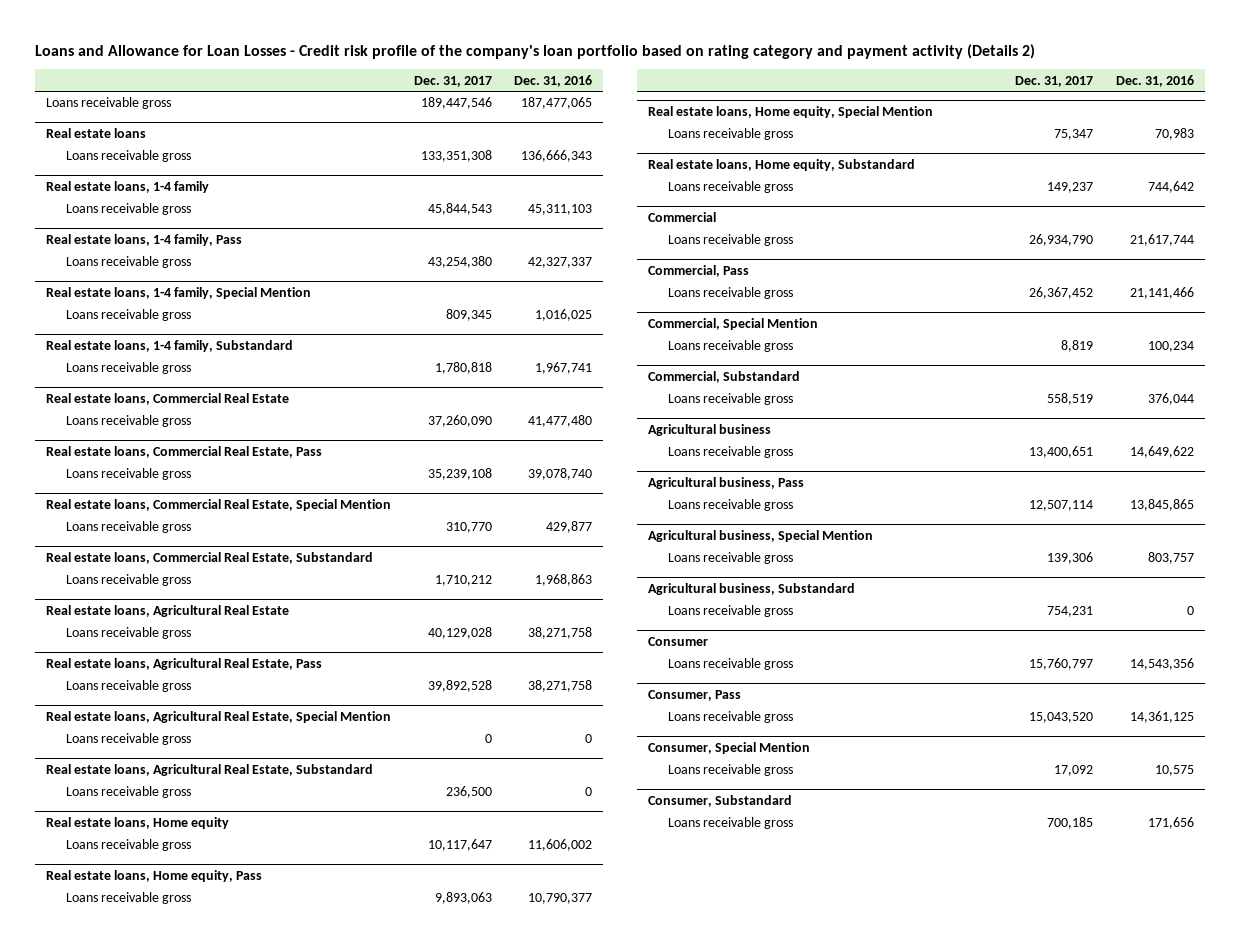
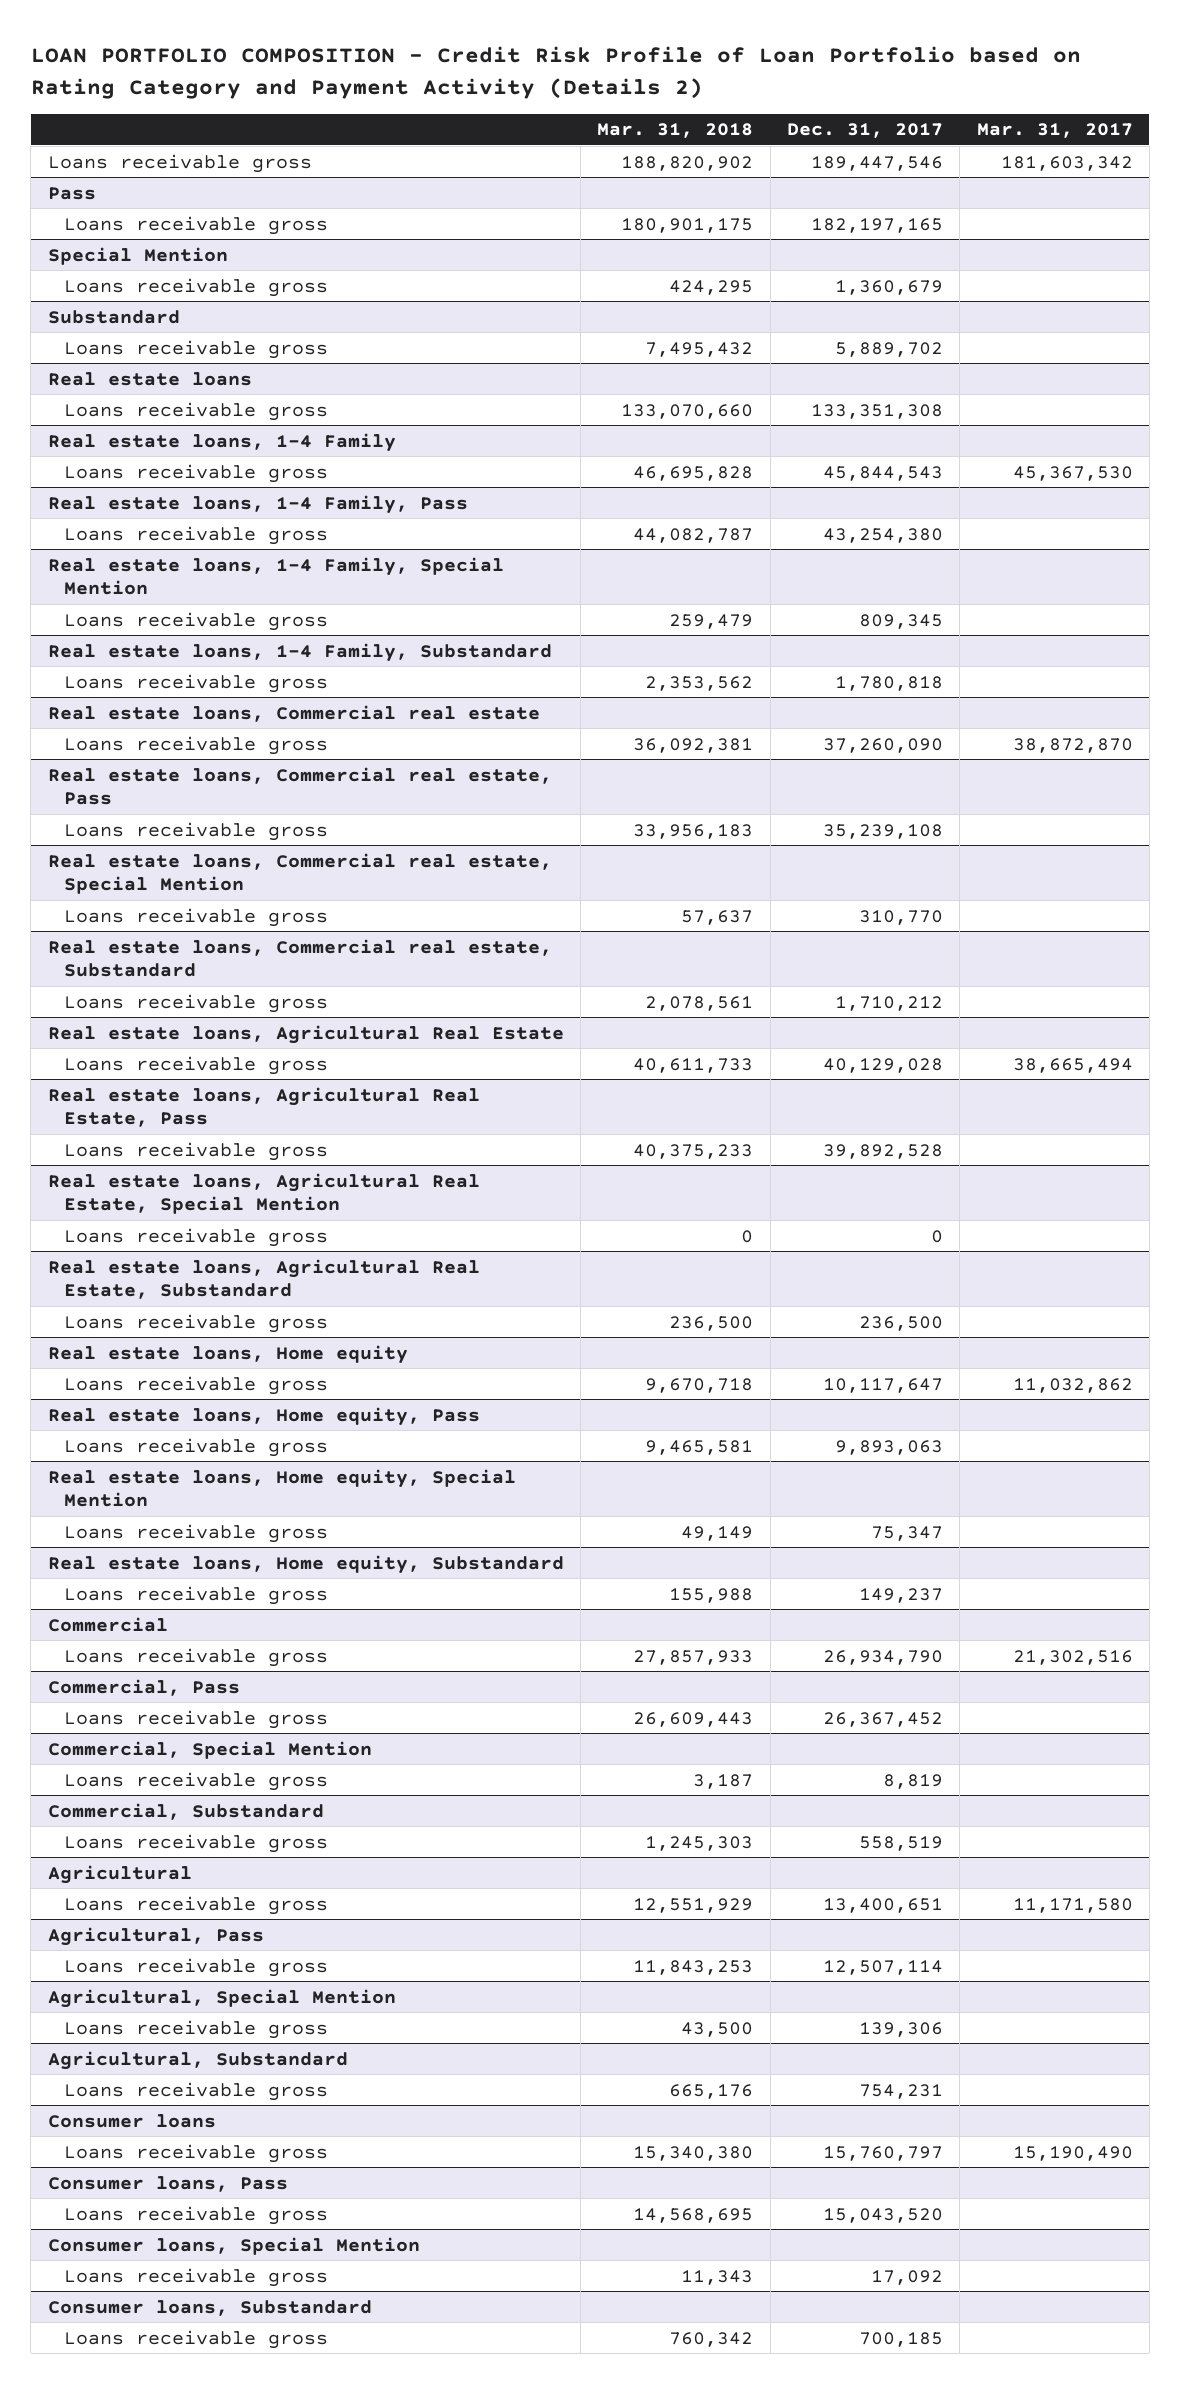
- Loans and Allowance for Loan Losses - Credit risk profile of the company's loan portfolio based on rating category and payment activity (Details 2)
+ LOAN PORTFOLIO COMPOSITION - Credit Risk Profile of Loan Portfolio based on Rating Category and Payment Activity (Details 2)
- | Dec. 31, 2017 | Dec. 31, 2016
+ | Mar. 31, 2018 | Dec. 31, 2017 | Mar. 31, 2017
+ Pass
+ Loans receivable gross | 180,901,175 | 182,197,165 |
+ Special Mention
+ Loans receivable gross | 424,295 | 1,360,679 |
+ Substandard
+ Loans receivable gross | 7,495,432 | 5,889,702 |
- Real estate loans, 1-4 family
+ Real estate loans, 1-4 Family
- Real estate loans, 1-4 family, Pass
+ Real estate loans, 1-4 Family, Pass
- Real estate loans, 1-4 family, Special Mention
+ Real estate loans, 1-4 Family, Special Mention
- Real estate loans, 1-4 family, Substandard
+ Real estate loans, 1-4 Family, Substandard
- Real estate loans, Commercial Real Estate
+ Real estate loans, Commercial real estate
- Real estate loans, Commercial Real Estate, Pass
+ Real estate loans, Commercial real estate, Pass
- Real estate loans, Commercial Real Estate, Special Mention
+ Real estate loans, Commercial real estate, Special Mention
- Real estate loans, Commercial Real Estate, Substandard
+ Real estate loans, Commercial real estate, Substandard
- Agricultural business
+ Agricultural
- Agricultural business, Pass
+ Agricultural, Pass
- Agricultural business, Special Mention
+ Agricultural, Special Mention
- Agricultural business, Substandard
+ Agricultural, Substandard
- Consumer
+ Consumer loans
- Consumer, Pass
+ Consumer loans, Pass
- Consumer, Special Mention
+ Consumer loans, Special Mention
- Consumer, Substandard
+ Consumer loans, Substandard

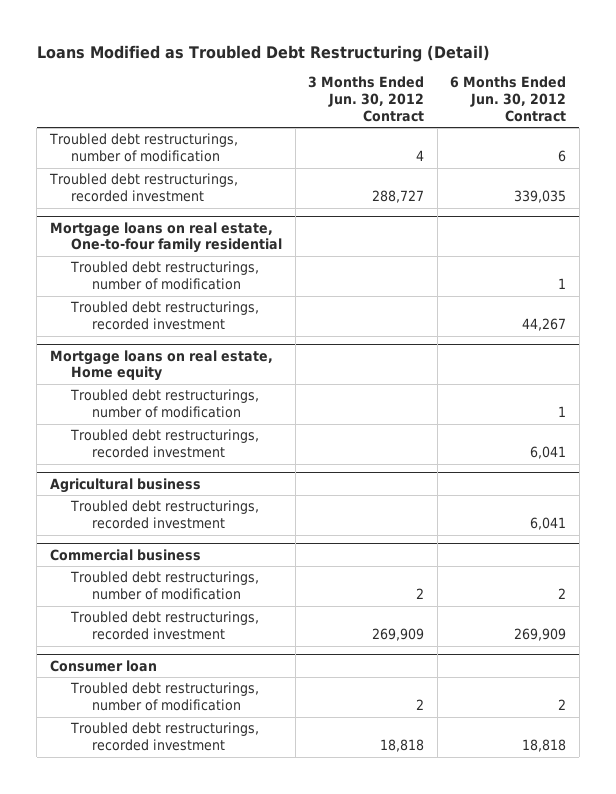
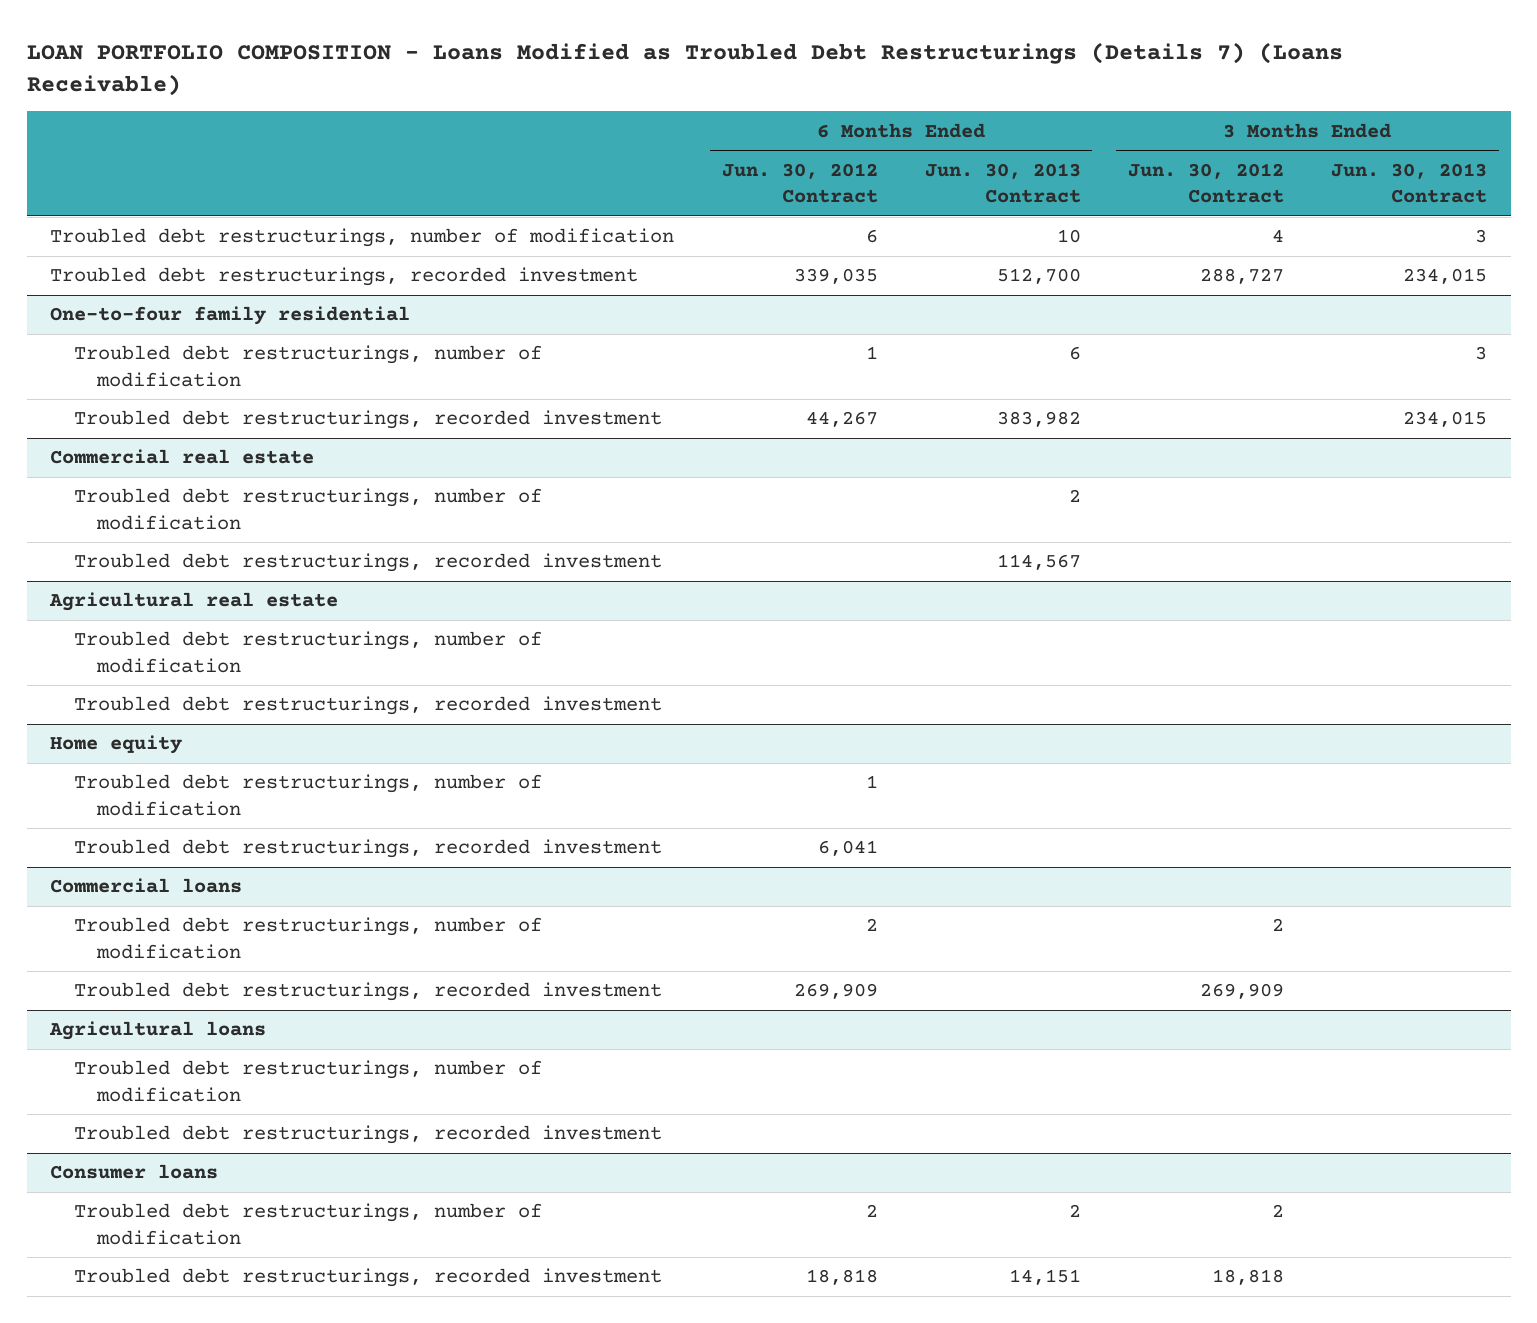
- Loans Modified as Troubled Debt Restructuring (Detail)
+ LOAN PORTFOLIO COMPOSITION - Loans Modified as Troubled Debt Restructurings (Details 7) (Loans Receivable)
- | 3 Months Ended Jun. 30, 2012 Contract | 6 Months Ended Jun. 30, 2012 Contract
+ | 6 Months Ended Jun. 30, 2012 Contract | 6 Months Ended Jun. 30, 2013 Contract | 3 Months Ended Jun. 30, 2012 Contract | 3 Months Ended Jun. 30, 2013 Contract
- Mortgage loans on real estate, One-to-four family residential
+ One-to-four family residential
- Mortgage loans on real estate, Home equity
+ Commercial real estate
+ Troubled debt restructurings, number of modification | | 2 | |
+ Troubled debt restructurings, recorded investment | | 114,567 | |
+ Agricultural real estate
+ Troubled debt restructurings, number of modification
+ Troubled debt restructurings, recorded investment
+ Home equity
- Agricultural business
- Troubled debt restructurings, recorded investment | | 6,041
- Commercial business
+ Commercial loans
- Consumer loan
+ Agricultural loans
+ Troubled debt restructurings, number of modification
+ Troubled debt restructurings, recorded investment
+ Consumer loans

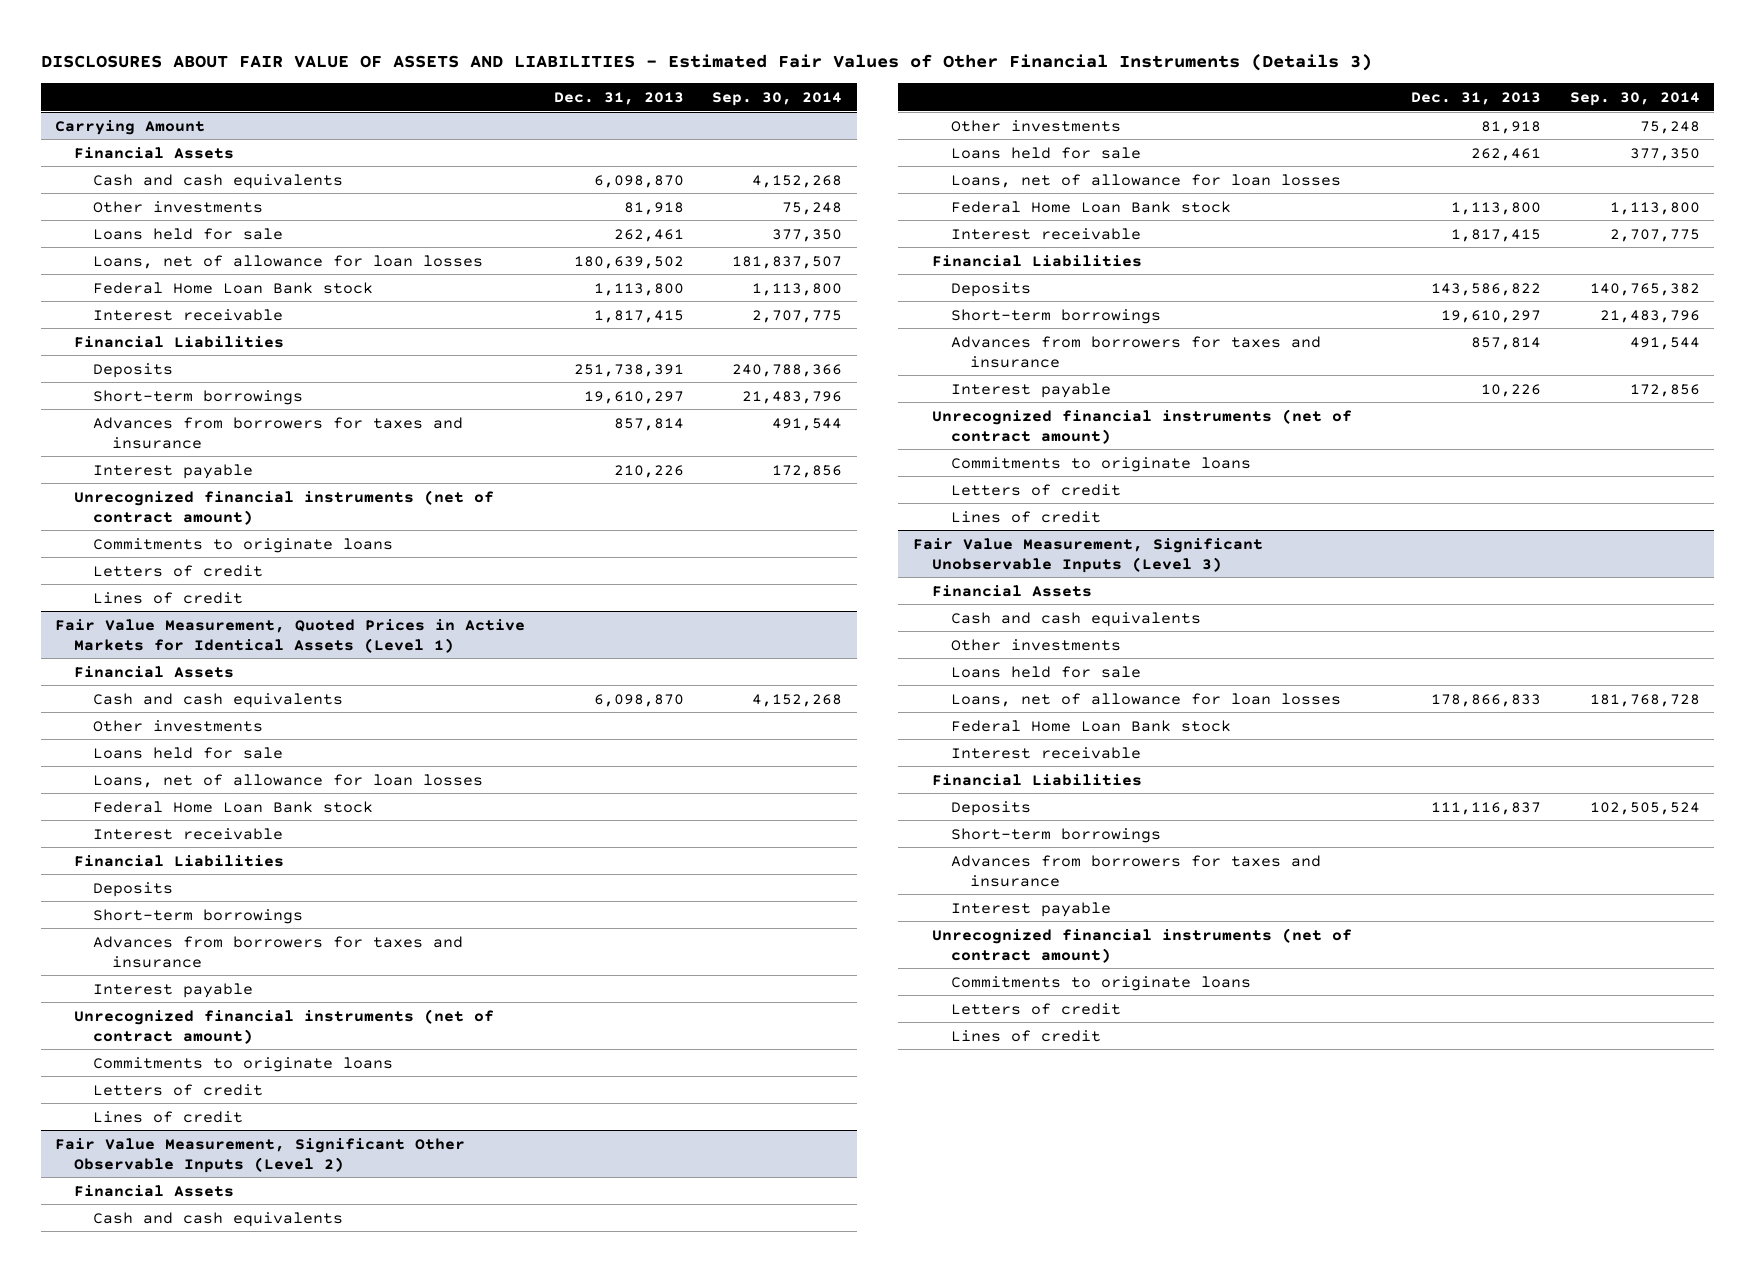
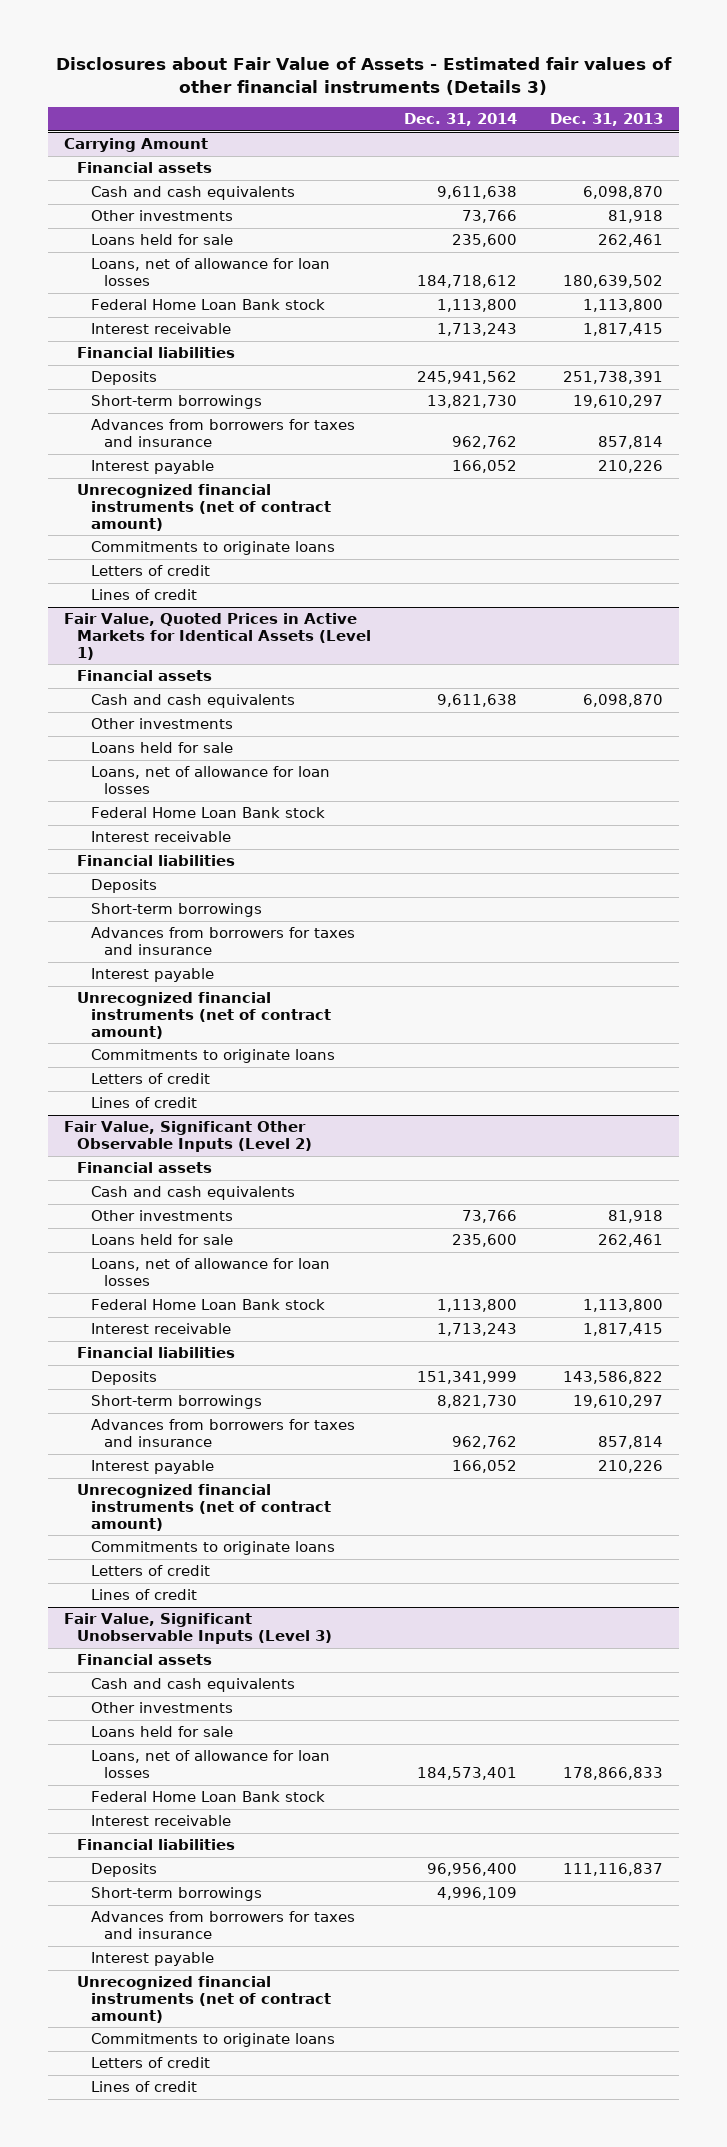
- DISCLOSURES ABOUT FAIR VALUE OF ASSETS AND LIABILITIES - Estimated Fair Values of Other Financial Instruments (Details 3)
+ Disclosures about Fair Value of Assets - Estimated fair values of other financial instruments (Details 3)
- | Dec. 31, 2013 | Sep. 30, 2014
+ | Dec. 31, 2014 | Dec. 31, 2013
@ Carrying Amount
- Financial Assets
+ Financial assets
- Financial Liabilities
+ Financial liabilities
- Fair Value Measurement, Quoted Prices in Active Markets for Identical Assets (Level 1)
- Financial Assets
+ Fair Value, Quoted Prices in Active Markets for Identical Assets (Level 1)
+ Financial assets
- Financial Liabilities
+ Financial liabilities
- Fair Value Measurement, Significant Other Observable Inputs (Level 2)
- Financial Assets
+ Fair Value, Significant Other Observable Inputs (Level 2)
+ Financial assets
- Financial Liabilities
+ Financial liabilities
- Interest payable | 10,226 | 172,856
+ Interest payable | 166,052 | 210,226
- Fair Value Measurement, Significant Unobservable Inputs (Level 3)
- Financial Assets
+ Fair Value, Significant Unobservable Inputs (Level 3)
+ Financial assets
- Financial Liabilities
+ Financial liabilities

